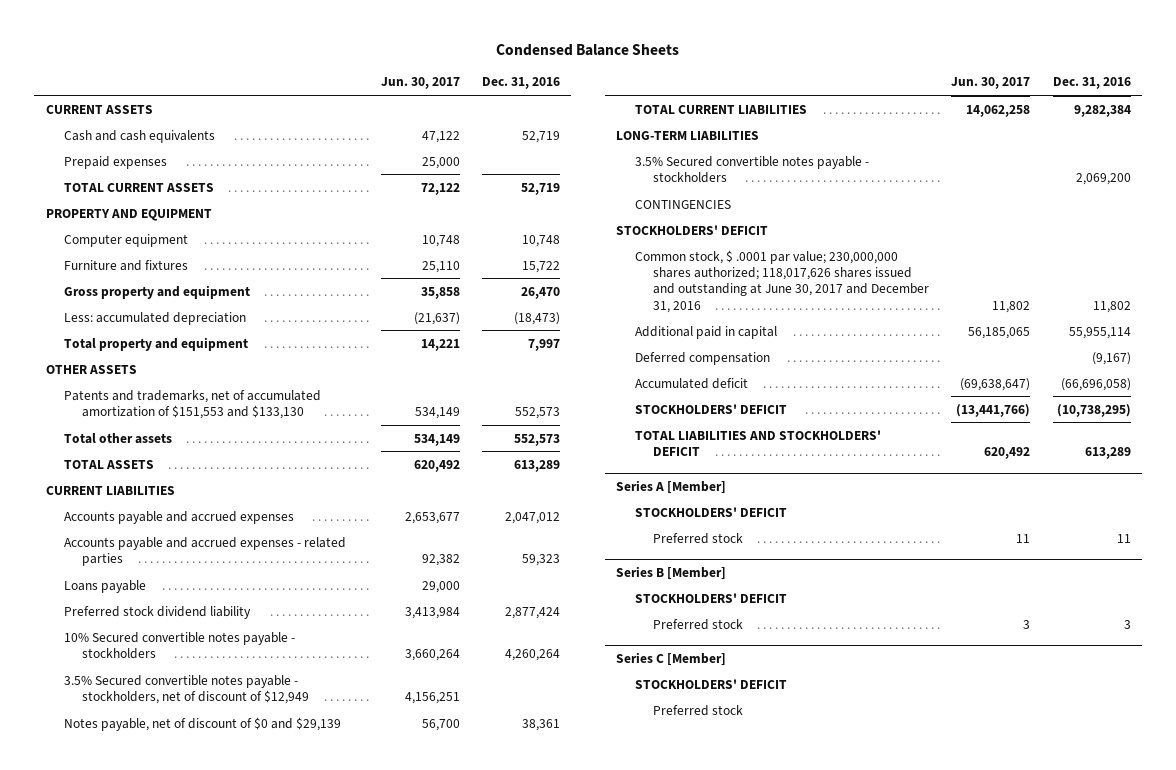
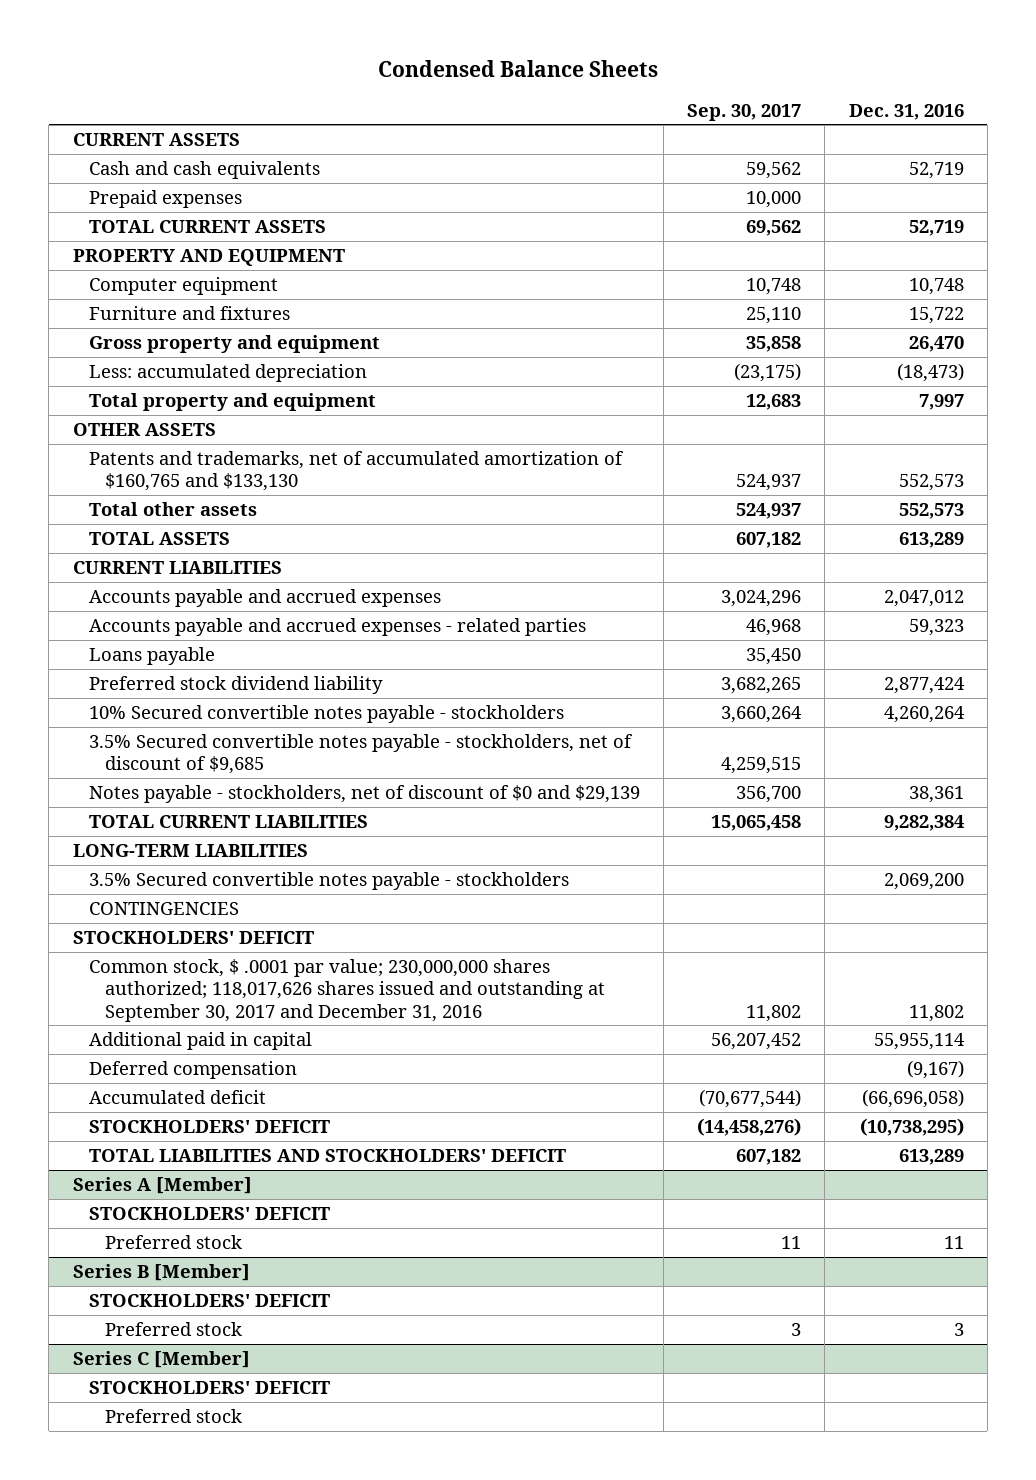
- | Jun. 30, 2017 | Dec. 31, 2016
+ | Sep. 30, 2017 | Dec. 31, 2016
- Patents and trademarks, net of accumulated amortization of $151,553 and $133,130 | 534,149 | 552,573
+ Patents and trademarks, net of accumulated amortization of $160,765 and $133,130 | 524,937 | 552,573
- 3.5% Secured convertible notes payable - stockholders, net of discount of $12,949 | 4,156,251 |
- Notes payable, net of discount of $0 and $29,139 | 56,700 | 38,361
+ 3.5% Secured convertible notes payable - stockholders, net of discount of $9,685 | 4,259,515 |
+ Notes payable - stockholders, net of discount of $0 and $29,139 | 356,700 | 38,361
- Common stock, $ .0001 par value; 230,000,000 shares authorized; 118,017,626 shares issued and outstanding at June 30, 2017 and December 31, 2016 | 11,802 | 11,802
+ Common stock, $ .0001 par value; 230,000,000 shares authorized; 118,017,626 shares issued and outstanding at September 30, 2017 and December 31, 2016 | 11,802 | 11,802

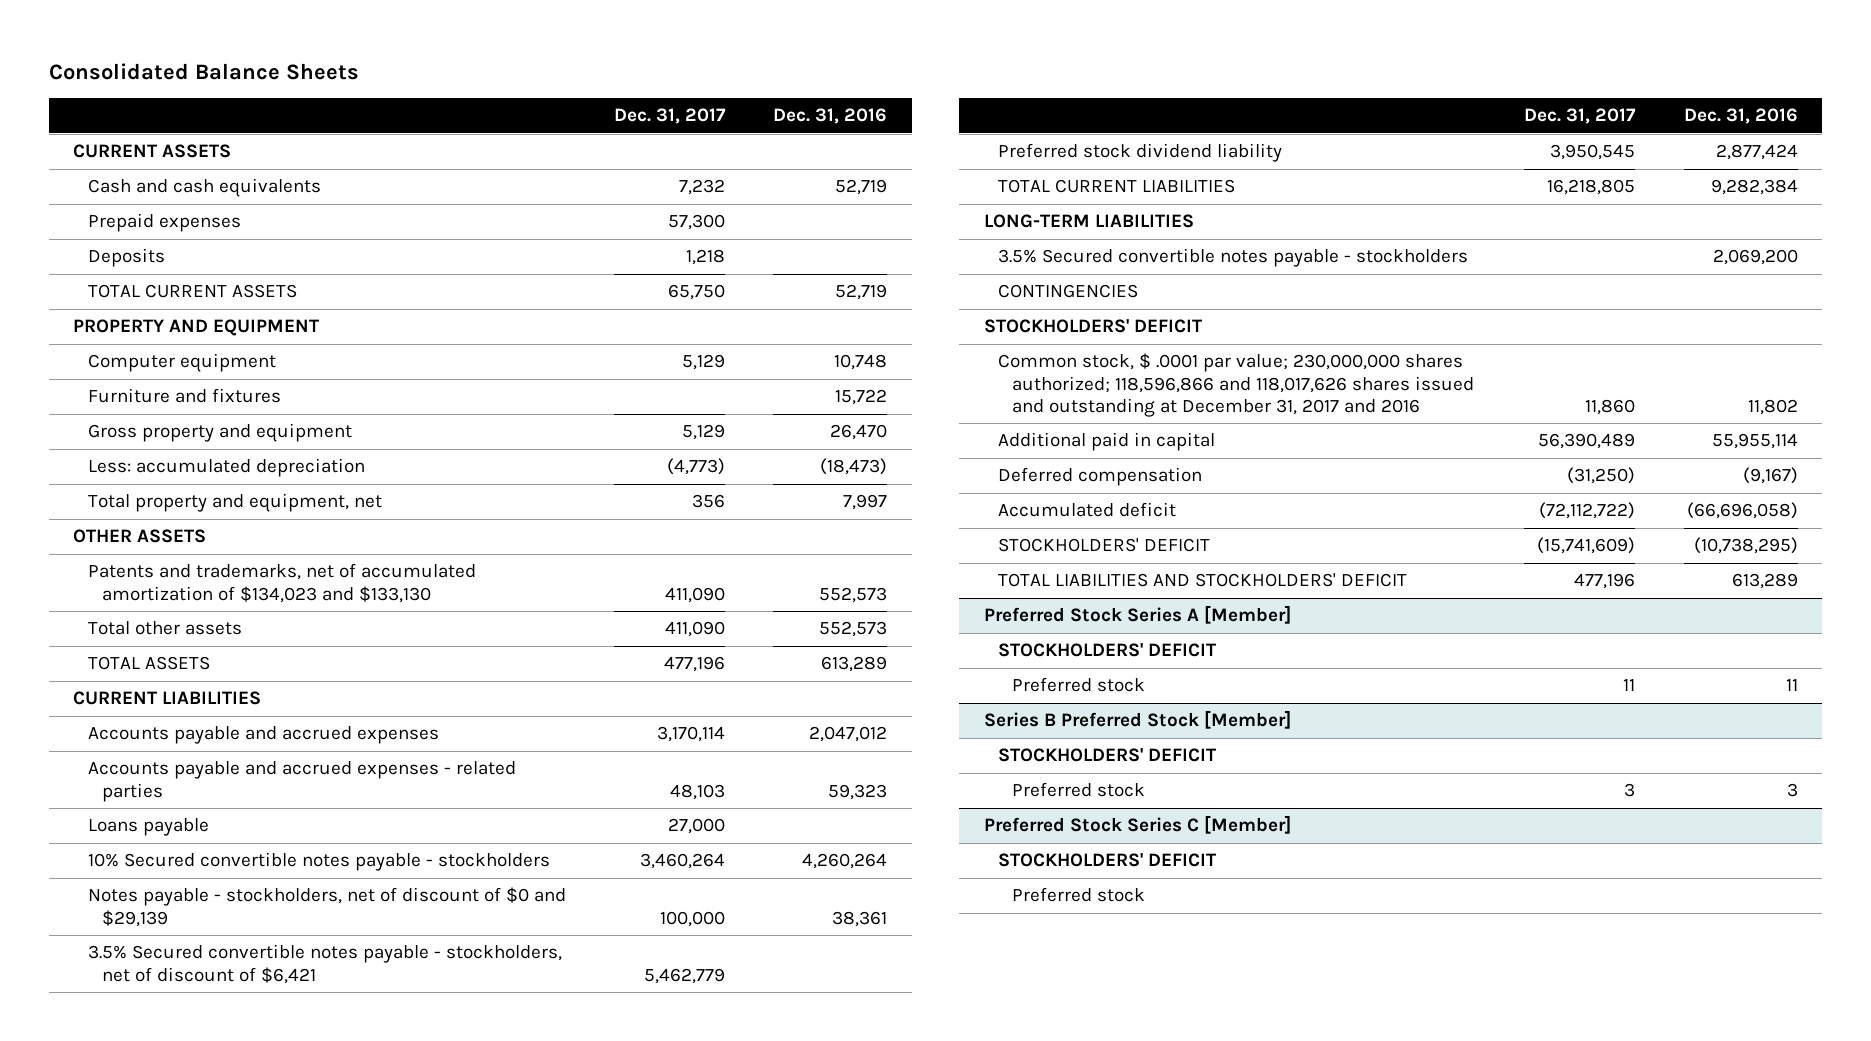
- Condensed Balance Sheets
+ Consolidated Balance Sheets
- | Sep. 30, 2017 | Dec. 31, 2016
+ | Dec. 31, 2017 | Dec. 31, 2016
+ Deposits | 1,218 |
- Total property and equipment | 12,683 | 7,997
+ Total property and equipment, net | 356 | 7,997
- Patents and trademarks, net of accumulated amortization of $160,765 and $133,130 | 524,937 | 552,573
+ Patents and trademarks, net of accumulated amortization of $134,023 and $133,130 | 411,090 | 552,573
- 3.5% Secured convertible notes payable - stockholders, net of discount of $9,685 | 4,259,515 |
+ 3.5% Secured convertible notes payable - stockholders, net of discount of $6,421 | 5,462,779 |
moved down: Preferred stock dividend liability | 3,950,545 | 2,877,424
- Common stock, $ .0001 par value; 230,000,000 shares authorized; 118,017,626 shares issued and outstanding at September 30, 2017 and December 31, 2016 | 11,802 | 11,802
+ Common stock, $ .0001 par value; 230,000,000 shares authorized; 118,596,866 and 118,017,626 shares issued and outstanding at December 31, 2017 and 2016 | 11,860 | 11,802
- Series A [Member]
+ Preferred Stock Series A [Member]
- Series B [Member]
+ Series B Preferred Stock [Member]
- Series C [Member]
+ Preferred Stock Series C [Member]

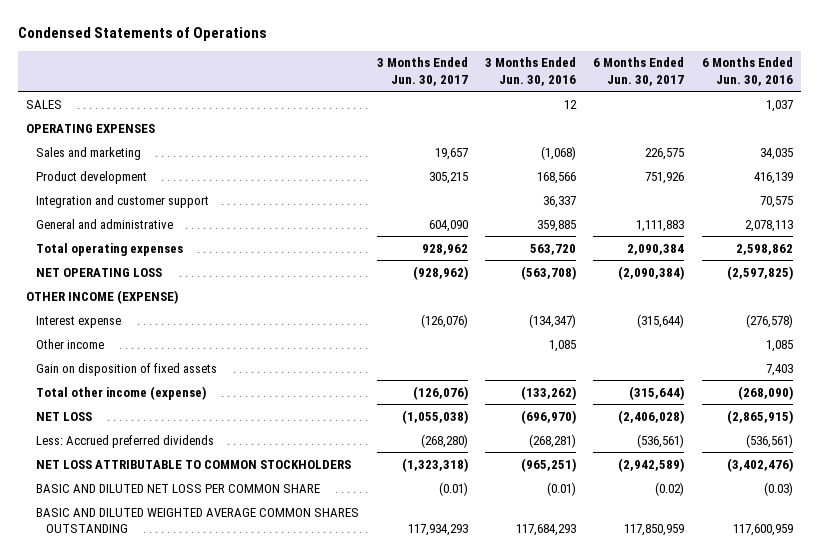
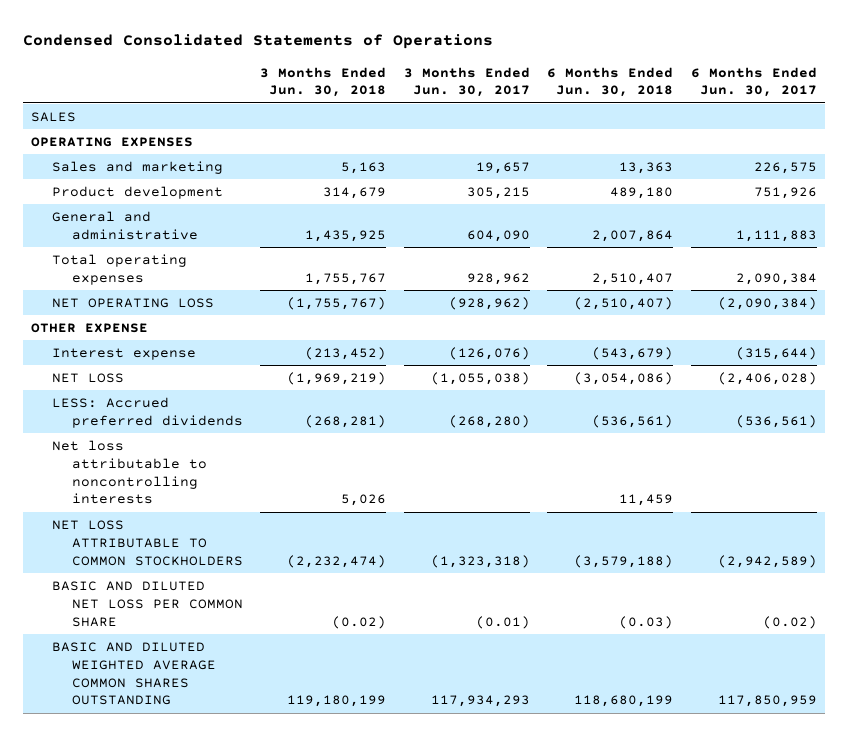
- Condensed Statements of Operations
+ Condensed Consolidated Statements of Operations
- | 3 Months Ended Jun. 30, 2017 | 3 Months Ended Jun. 30, 2016 | 6 Months Ended Jun. 30, 2017 | 6 Months Ended Jun. 30, 2016
+ | 3 Months Ended Jun. 30, 2018 | 3 Months Ended Jun. 30, 2017 | 6 Months Ended Jun. 30, 2018 | 6 Months Ended Jun. 30, 2017
- Integration and customer support | | 36,337 | | 70,575
- OTHER INCOME (EXPENSE)
+ OTHER EXPENSE
- Other income | | 1,085 | | 1,085
- Gain on disposition of fixed assets | | | | 7,403
- Total other income (expense) | (126,076) | (133,262) | (315,644) | (268,090)
- Less: Accrued preferred dividends | (268,280) | (268,281) | (536,561) | (536,561)
+ LESS: Accrued preferred dividends | (268,281) | (268,280) | (536,561) | (536,561)
+ Net loss attributable to noncontrolling interests | 5,026 | | 11,459 |

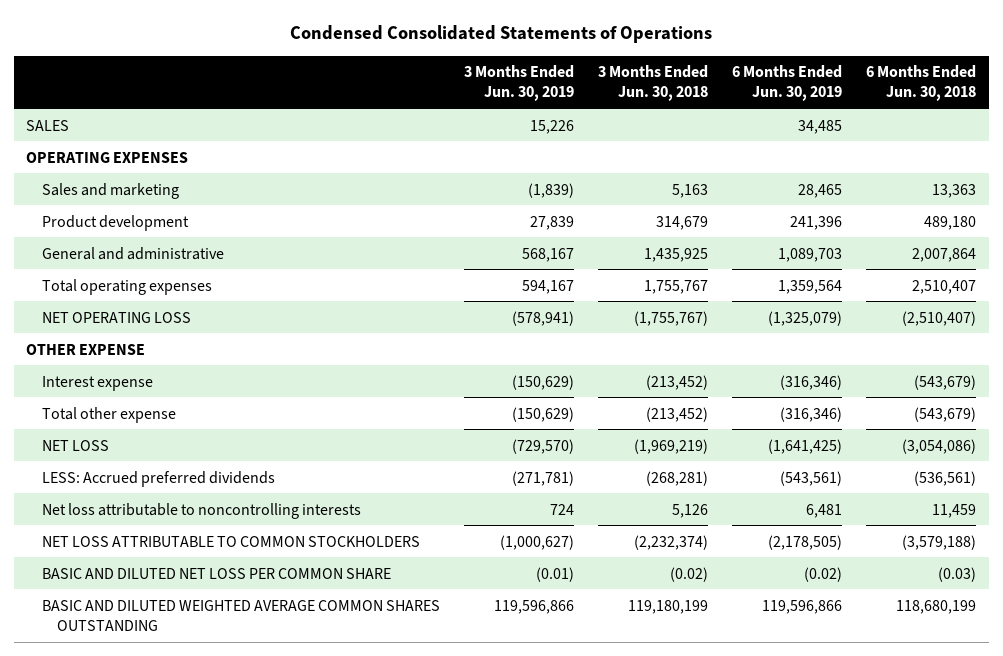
- | 3 Months Ended Jun. 30, 2018 | 3 Months Ended Jun. 30, 2017 | 6 Months Ended Jun. 30, 2018 | 6 Months Ended Jun. 30, 2017
+ | 3 Months Ended Jun. 30, 2019 | 3 Months Ended Jun. 30, 2018 | 6 Months Ended Jun. 30, 2019 | 6 Months Ended Jun. 30, 2018
+ Total other expense | (150,629) | (213,452) | (316,346) | (543,679)
- Net loss attributable to noncontrolling interests | 5,026 | | 11,459 |
- NET LOSS ATTRIBUTABLE TO COMMON STOCKHOLDERS | (2,232,474) | (1,323,318) | (3,579,188) | (2,942,589)
+ Net loss attributable to noncontrolling interests | 724 | 5,126 | 6,481 | 11,459
+ NET LOSS ATTRIBUTABLE TO COMMON STOCKHOLDERS | (1,000,627) | (2,232,374) | (2,178,505) | (3,579,188)

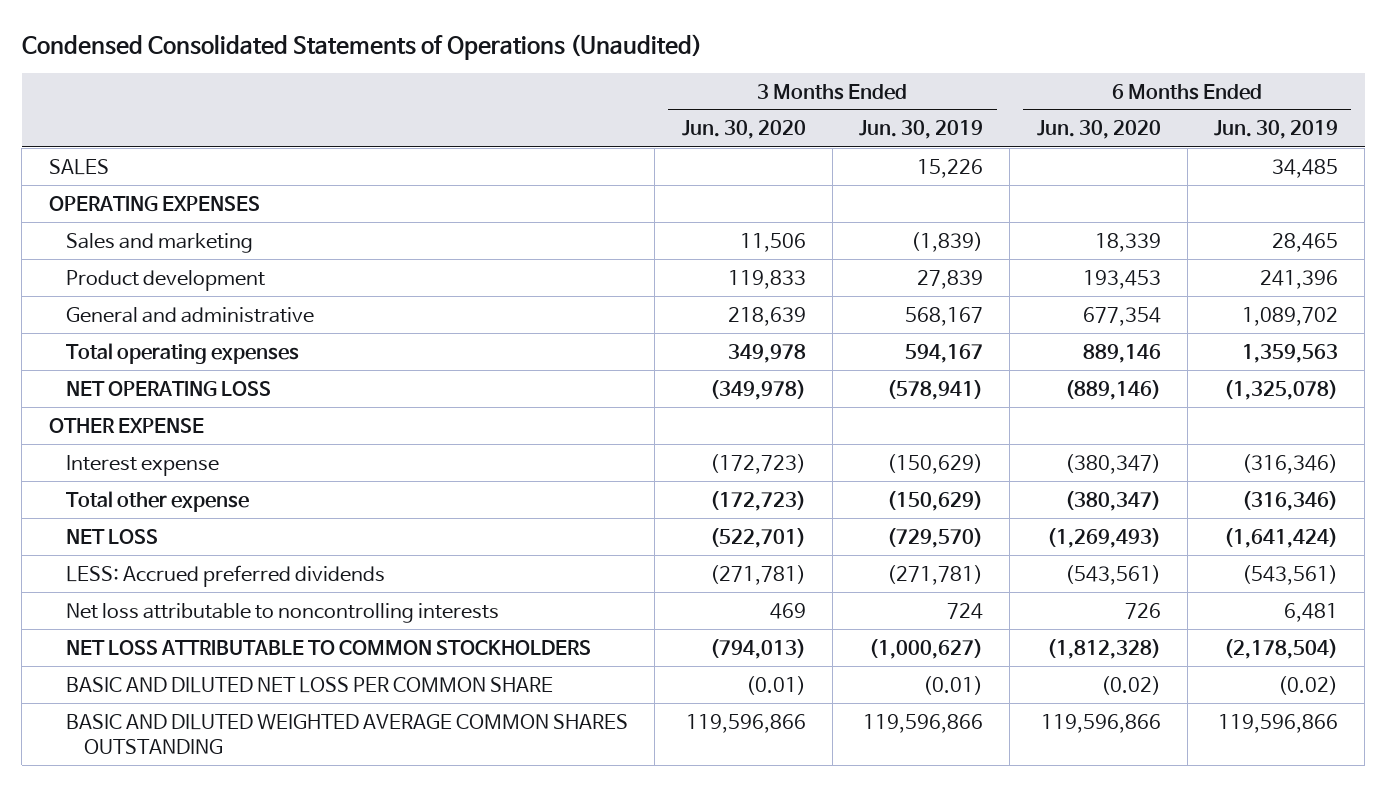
- Condensed Consolidated Statements of Operations
+ Condensed Consolidated Statements of Operations (Unaudited)
- | 3 Months Ended Jun. 30, 2019 | 3 Months Ended Jun. 30, 2018 | 6 Months Ended Jun. 30, 2019 | 6 Months Ended Jun. 30, 2018
+ | 3 Months Ended Jun. 30, 2020 | 3 Months Ended Jun. 30, 2019 | 6 Months Ended Jun. 30, 2020 | 6 Months Ended Jun. 30, 2019
- General and administrative | 568,167 | 1,435,925 | 1,089,703 | 2,007,864
- Total operating expenses | 594,167 | 1,755,767 | 1,359,564 | 2,510,407
- NET OPERATING LOSS | (578,941) | (1,755,767) | (1,325,079) | (2,510,407)
+ General and administrative | 218,639 | 568,167 | 677,354 | 1,089,702
+ Total operating expenses | 349,978 | 594,167 | 889,146 | 1,359,563
+ NET OPERATING LOSS | (349,978) | (578,941) | (889,146) | (1,325,078)
- NET LOSS | (729,570) | (1,969,219) | (1,641,425) | (3,054,086)
+ NET LOSS | (522,701) | (729,570) | (1,269,493) | (1,641,424)
- NET LOSS ATTRIBUTABLE TO COMMON STOCKHOLDERS | (1,000,627) | (2,232,374) | (2,178,505) | (3,579,188)
+ NET LOSS ATTRIBUTABLE TO COMMON STOCKHOLDERS | (794,013) | (1,000,627) | (1,812,328) | (2,178,504)

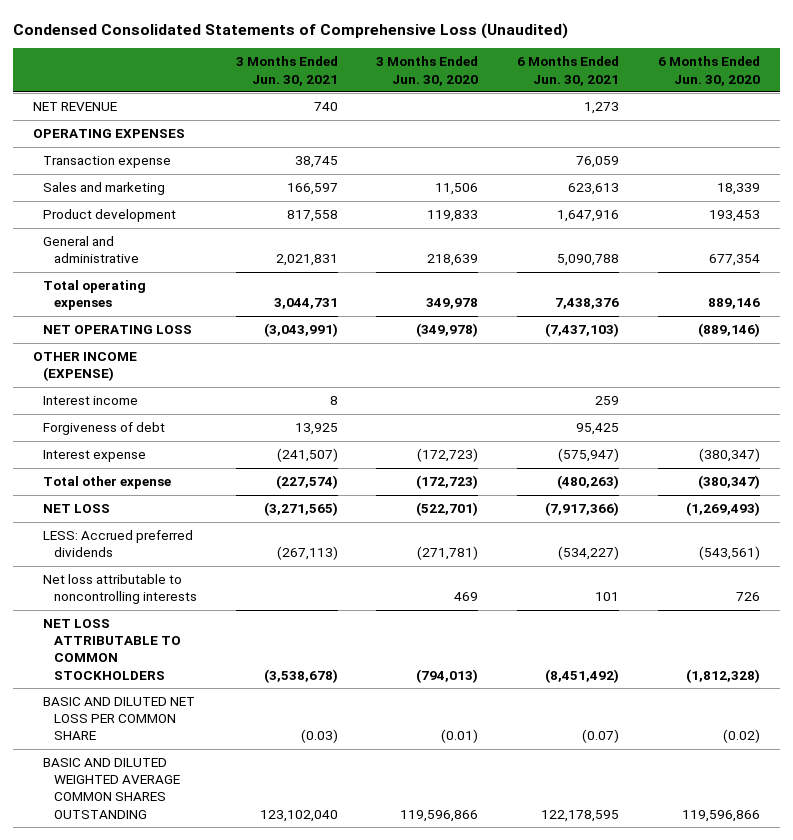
- Condensed Consolidated Statements of Operations (Unaudited)
+ Condensed Consolidated Statements of Comprehensive Loss (Unaudited)
- | 3 Months Ended Jun. 30, 2020 | 3 Months Ended Jun. 30, 2019 | 6 Months Ended Jun. 30, 2020 | 6 Months Ended Jun. 30, 2019
+ | 3 Months Ended Jun. 30, 2021 | 3 Months Ended Jun. 30, 2020 | 6 Months Ended Jun. 30, 2021 | 6 Months Ended Jun. 30, 2020
- SALES | | 15,226 | | 34,485
+ NET REVENUE | 740 | | 1,273 |
+ Transaction expense | 38,745 | | 76,059 |
- OTHER EXPENSE
+ OTHER INCOME (EXPENSE)
+ Interest income | 8 | | 259 |
+ Forgiveness of debt | 13,925 | | 95,425 |

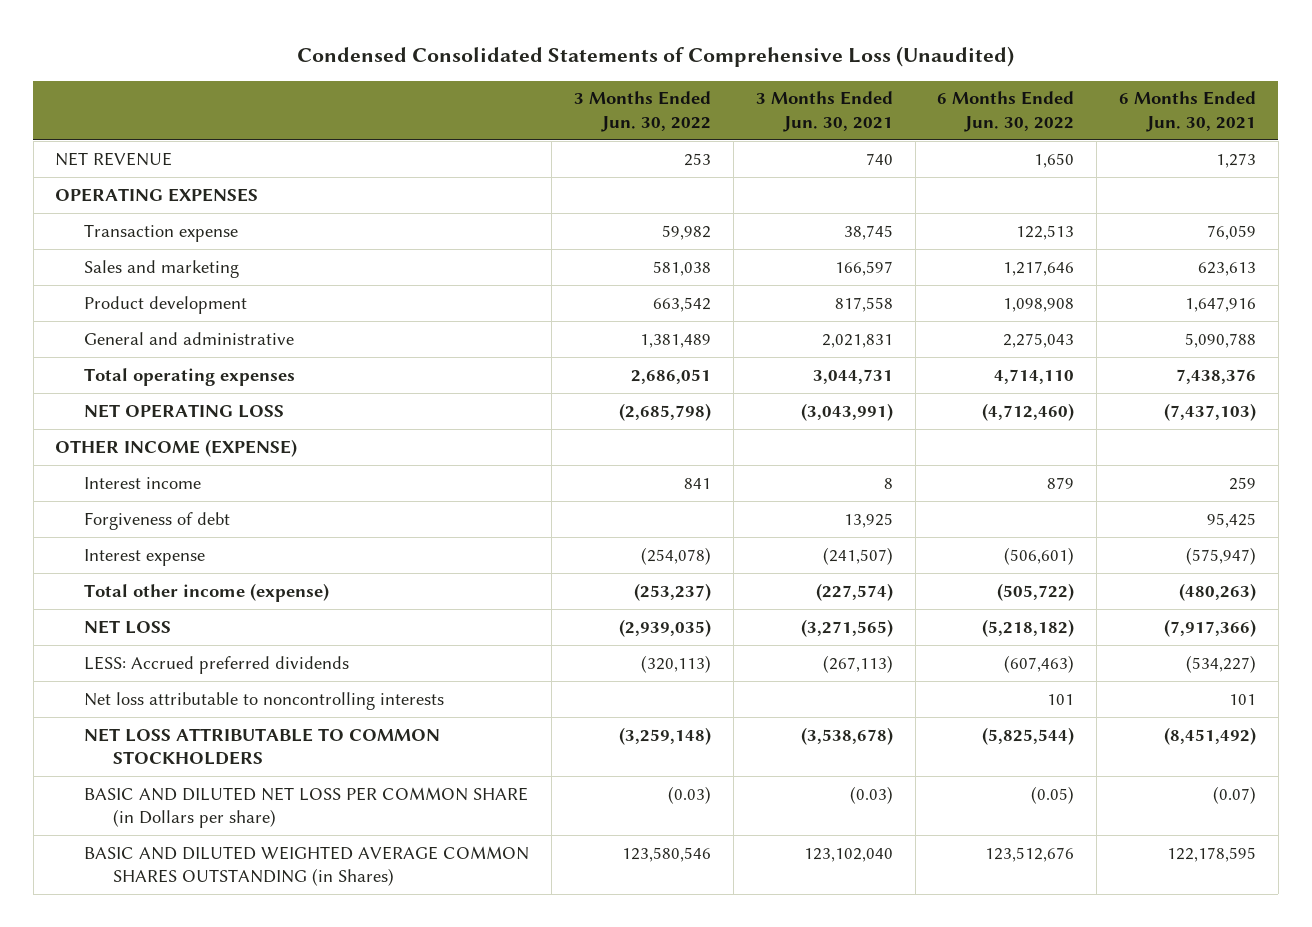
- | 3 Months Ended Jun. 30, 2021 | 3 Months Ended Jun. 30, 2020 | 6 Months Ended Jun. 30, 2021 | 6 Months Ended Jun. 30, 2020
+ | 3 Months Ended Jun. 30, 2022 | 3 Months Ended Jun. 30, 2021 | 6 Months Ended Jun. 30, 2022 | 6 Months Ended Jun. 30, 2021
- Total other expense | (227,574) | (172,723) | (480,263) | (380,347)
+ Total other income (expense) | (253,237) | (227,574) | (505,722) | (480,263)
- BASIC AND DILUTED NET LOSS PER COMMON SHARE | (0.03) | (0.01) | (0.07) | (0.02)
- BASIC AND DILUTED WEIGHTED AVERAGE COMMON SHARES OUTSTANDING | 123,102,040 | 119,596,866 | 122,178,595 | 119,596,866
+ BASIC AND DILUTED NET LOSS PER COMMON SHARE (in Dollars per share) | (0.03) | (0.03) | (0.05) | (0.07)
+ BASIC AND DILUTED WEIGHTED AVERAGE COMMON SHARES OUTSTANDING (in Shares) | 123,580,546 | 123,102,040 | 123,512,676 | 122,178,595

